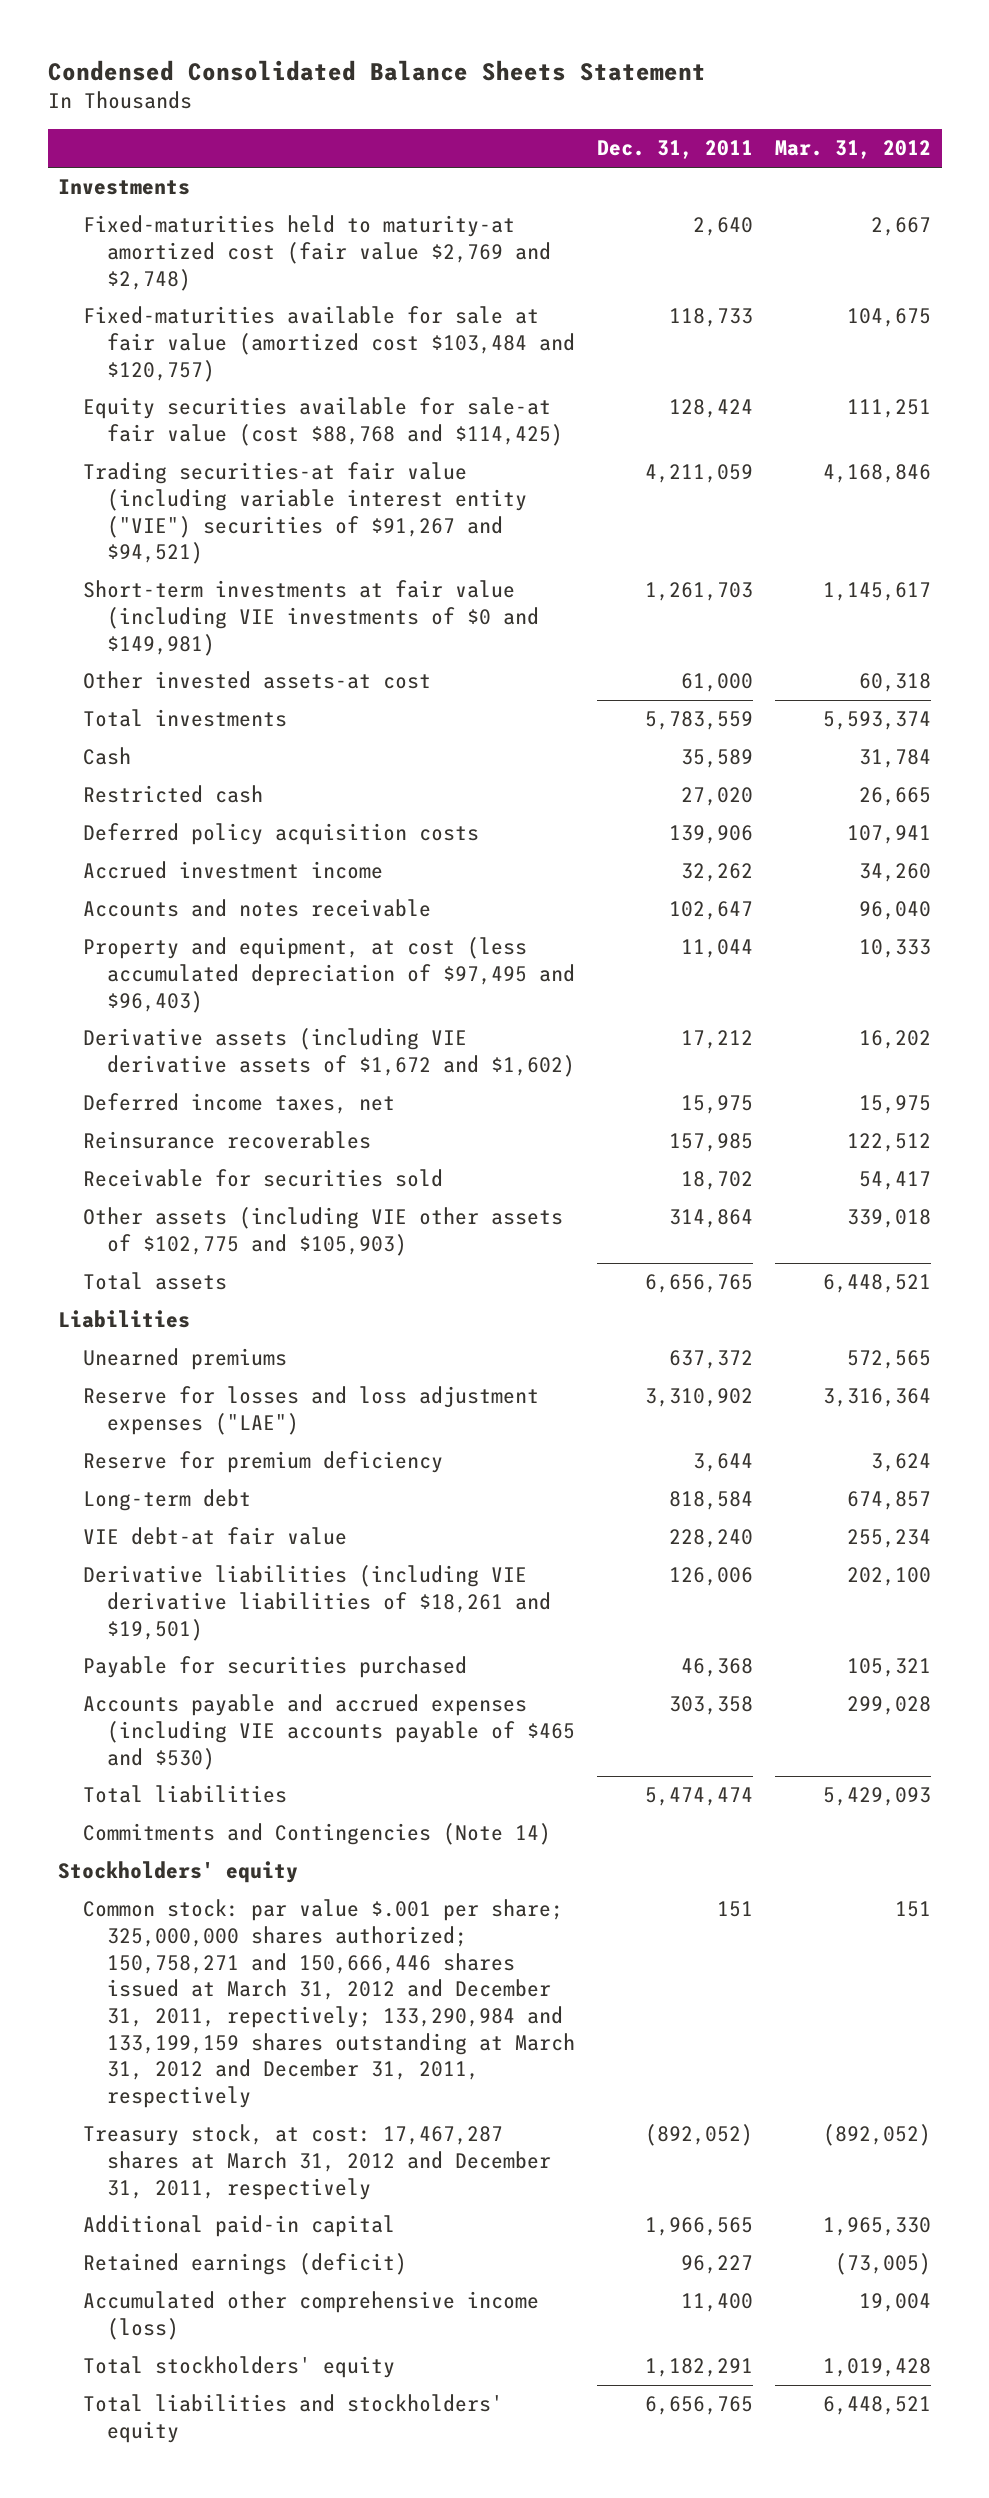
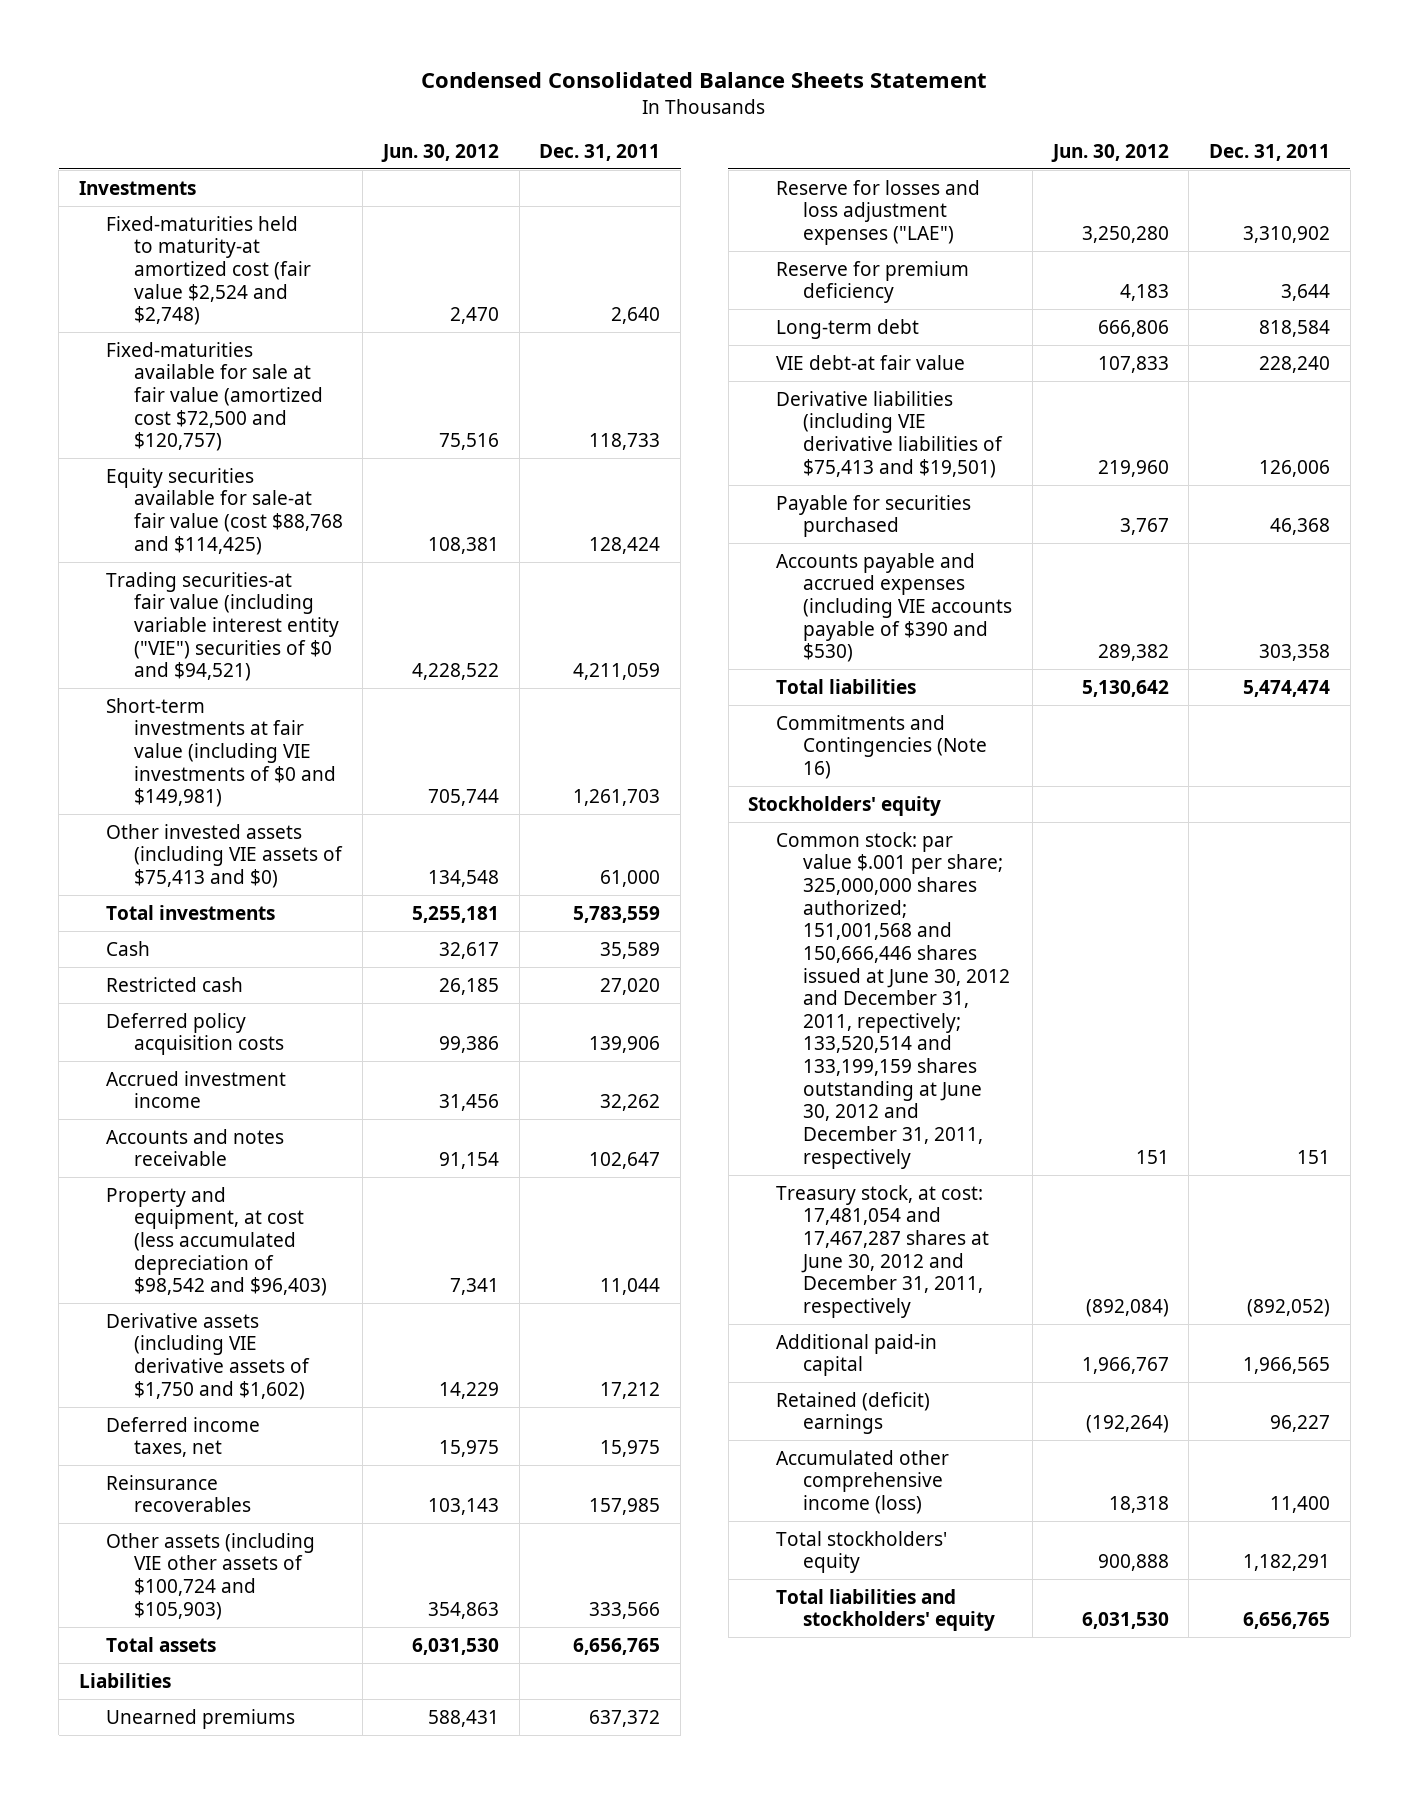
- | Dec. 31, 2011 | Mar. 31, 2012
+ | Jun. 30, 2012 | Dec. 31, 2011
- Fixed-maturities held to maturity-at amortized cost (fair value $2,769 and $2,748) | 2,640 | 2,667
- Fixed-maturities available for sale at fair value (amortized cost $103,484 and $120,757) | 118,733 | 104,675
+ Fixed-maturities held to maturity-at amortized cost (fair value $2,524 and $2,748) | 2,470 | 2,640
+ Fixed-maturities available for sale at fair value (amortized cost $72,500 and $120,757) | 75,516 | 118,733
- Trading securities-at fair value (including variable interest entity ("VIE") securities of $91,267 and $94,521) | 4,211,059 | 4,168,846
+ Trading securities-at fair value (including variable interest entity ("VIE") securities of $0 and $94,521) | 4,228,522 | 4,211,059
- Other invested assets-at cost | 61,000 | 60,318
+ Other invested assets (including VIE assets of $75,413 and $0) | 134,548 | 61,000
- Property and equipment, at cost (less accumulated depreciation of $97,495 and $96,403) | 11,044 | 10,333
- Derivative assets (including VIE derivative assets of $1,672 and $1,602) | 17,212 | 16,202
+ Property and equipment, at cost (less accumulated depreciation of $98,542 and $96,403) | 7,341 | 11,044
+ Derivative assets (including VIE derivative assets of $1,750 and $1,602) | 14,229 | 17,212
- Receivable for securities sold | 18,702 | 54,417
- Other assets (including VIE other assets of $102,775 and $105,903) | 314,864 | 339,018
+ Other assets (including VIE other assets of $100,724 and $105,903) | 354,863 | 333,566
- Derivative liabilities (including VIE derivative liabilities of $18,261 and $19,501) | 126,006 | 202,100
+ Derivative liabilities (including VIE derivative liabilities of $75,413 and $19,501) | 219,960 | 126,006
- Accounts payable and accrued expenses (including VIE accounts payable of $465 and $530) | 303,358 | 299,028
+ Accounts payable and accrued expenses (including VIE accounts payable of $390 and $530) | 289,382 | 303,358
- Commitments and Contingencies (Note 14)
+ Commitments and Contingencies (Note 16)
- Common stock: par value $.001 per share; 325,000,000 shares authorized; 150,758,271 and 150,666,446 shares issued at March 31, 2012 and December 31, 2011, repectively; 133,290,984 and 133,199,159 shares outstanding at March 31, 2012 and December 31, 2011, respectively | 151 | 151
- Treasury stock, at cost: 17,467,287 shares at March 31, 2012 and December 31, 2011, respectively | (892,052) | (892,052)
+ Common stock: par value $.001 per share; 325,000,000 shares authorized; 151,001,568 and 150,666,446 shares issued at June 30, 2012 and December 31, 2011, repectively; 133,520,514 and 133,199,159 shares outstanding at June 30, 2012 and December 31, 2011, respectively | 151 | 151
+ Treasury stock, at cost: 17,481,054 and 17,467,287 shares at June 30, 2012 and December 31, 2011, respectively | (892,084) | (892,052)
- Retained earnings (deficit) | 96,227 | (73,005)
+ Retained (deficit) earnings | (192,264) | 96,227

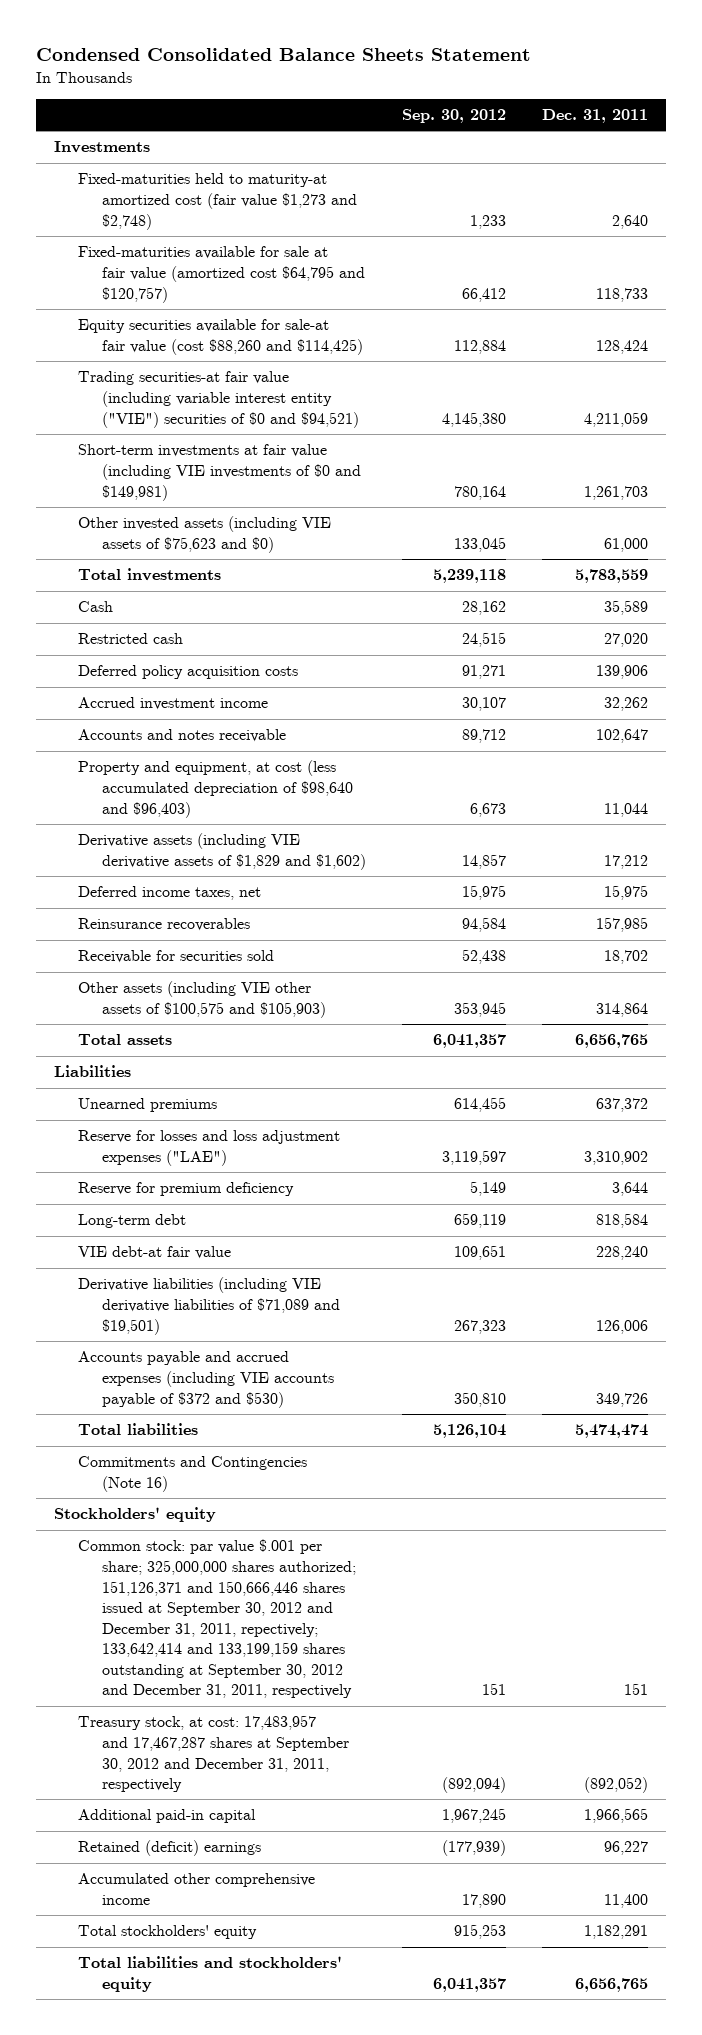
- | Jun. 30, 2012 | Dec. 31, 2011
+ | Sep. 30, 2012 | Dec. 31, 2011
- Fixed-maturities held to maturity-at amortized cost (fair value $2,524 and $2,748) | 2,470 | 2,640
- Fixed-maturities available for sale at fair value (amortized cost $72,500 and $120,757) | 75,516 | 118,733
- Equity securities available for sale-at fair value (cost $88,768 and $114,425) | 108,381 | 128,424
+ Fixed-maturities held to maturity-at amortized cost (fair value $1,273 and $2,748) | 1,233 | 2,640
+ Fixed-maturities available for sale at fair value (amortized cost $64,795 and $120,757) | 66,412 | 118,733
+ Equity securities available for sale-at fair value (cost $88,260 and $114,425) | 112,884 | 128,424
- Other invested assets (including VIE assets of $75,413 and $0) | 134,548 | 61,000
+ Other invested assets (including VIE assets of $75,623 and $0) | 133,045 | 61,000
- Property and equipment, at cost (less accumulated depreciation of $98,542 and $96,403) | 7,341 | 11,044
- Derivative assets (including VIE derivative assets of $1,750 and $1,602) | 14,229 | 17,212
+ Property and equipment, at cost (less accumulated depreciation of $98,640 and $96,403) | 6,673 | 11,044
+ Derivative assets (including VIE derivative assets of $1,829 and $1,602) | 14,857 | 17,212
- Other assets (including VIE other assets of $100,724 and $105,903) | 354,863 | 333,566
+ Receivable for securities sold | 52,438 | 18,702
+ Other assets (including VIE other assets of $100,575 and $105,903) | 353,945 | 314,864
- Derivative liabilities (including VIE derivative liabilities of $75,413 and $19,501) | 219,960 | 126,006
- Payable for securities purchased | 3,767 | 46,368
- Accounts payable and accrued expenses (including VIE accounts payable of $390 and $530) | 289,382 | 303,358
+ Derivative liabilities (including VIE derivative liabilities of $71,089 and $19,501) | 267,323 | 126,006
+ Accounts payable and accrued expenses (including VIE accounts payable of $372 and $530) | 350,810 | 349,726
- Common stock: par value $.001 per share; 325,000,000 shares authorized; 151,001,568 and 150,666,446 shares issued at June 30, 2012 and December 31, 2011, repectively; 133,520,514 and 133,199,159 shares outstanding at June 30, 2012 and December 31, 2011, respectively | 151 | 151
- Treasury stock, at cost: 17,481,054 and 17,467,287 shares at June 30, 2012 and December 31, 2011, respectively | (892,084) | (892,052)
+ Common stock: par value $.001 per share; 325,000,000 shares authorized; 151,126,371 and 150,666,446 shares issued at September 30, 2012 and December 31, 2011, repectively; 133,642,414 and 133,199,159 shares outstanding at September 30, 2012 and December 31, 2011, respectively | 151 | 151
+ Treasury stock, at cost: 17,483,957 and 17,467,287 shares at September 30, 2012 and December 31, 2011, respectively | (892,094) | (892,052)
- Accumulated other comprehensive income (loss) | 18,318 | 11,400
+ Accumulated other comprehensive income | 17,890 | 11,400

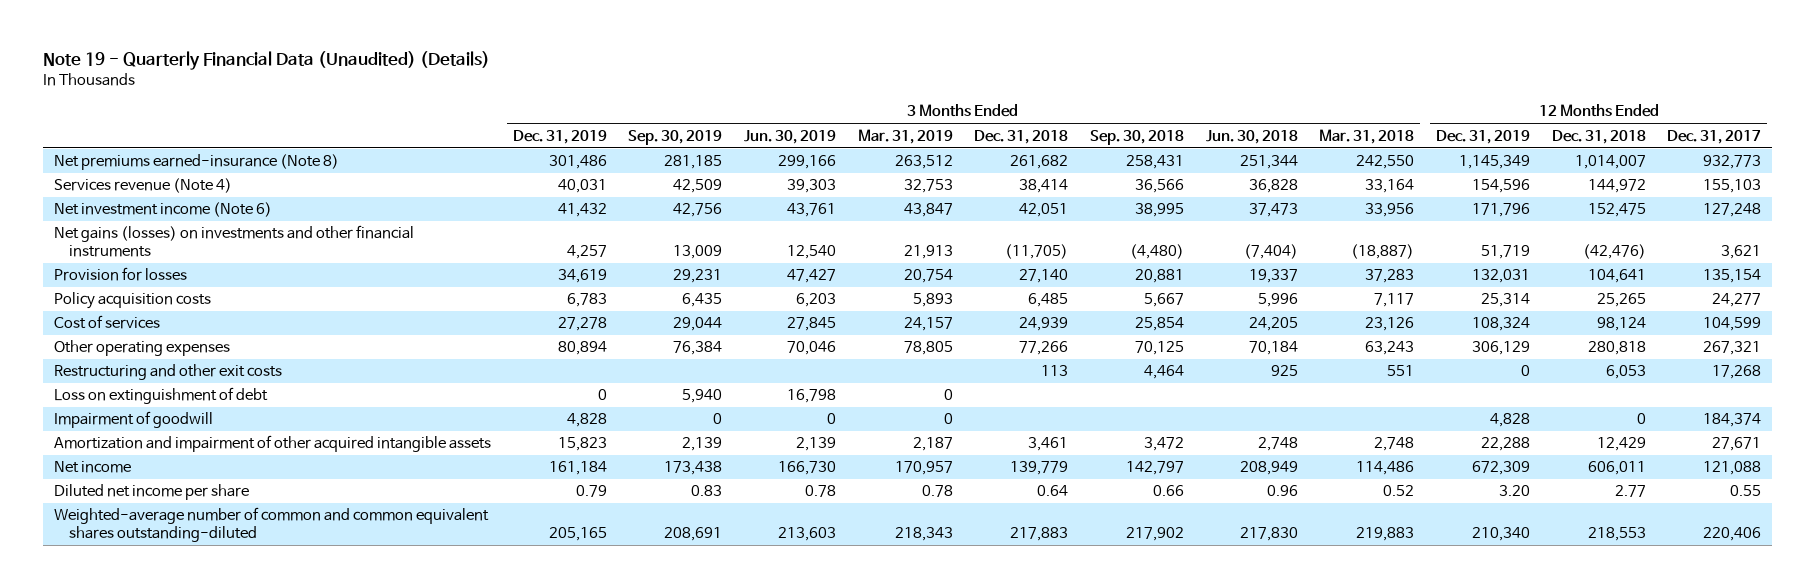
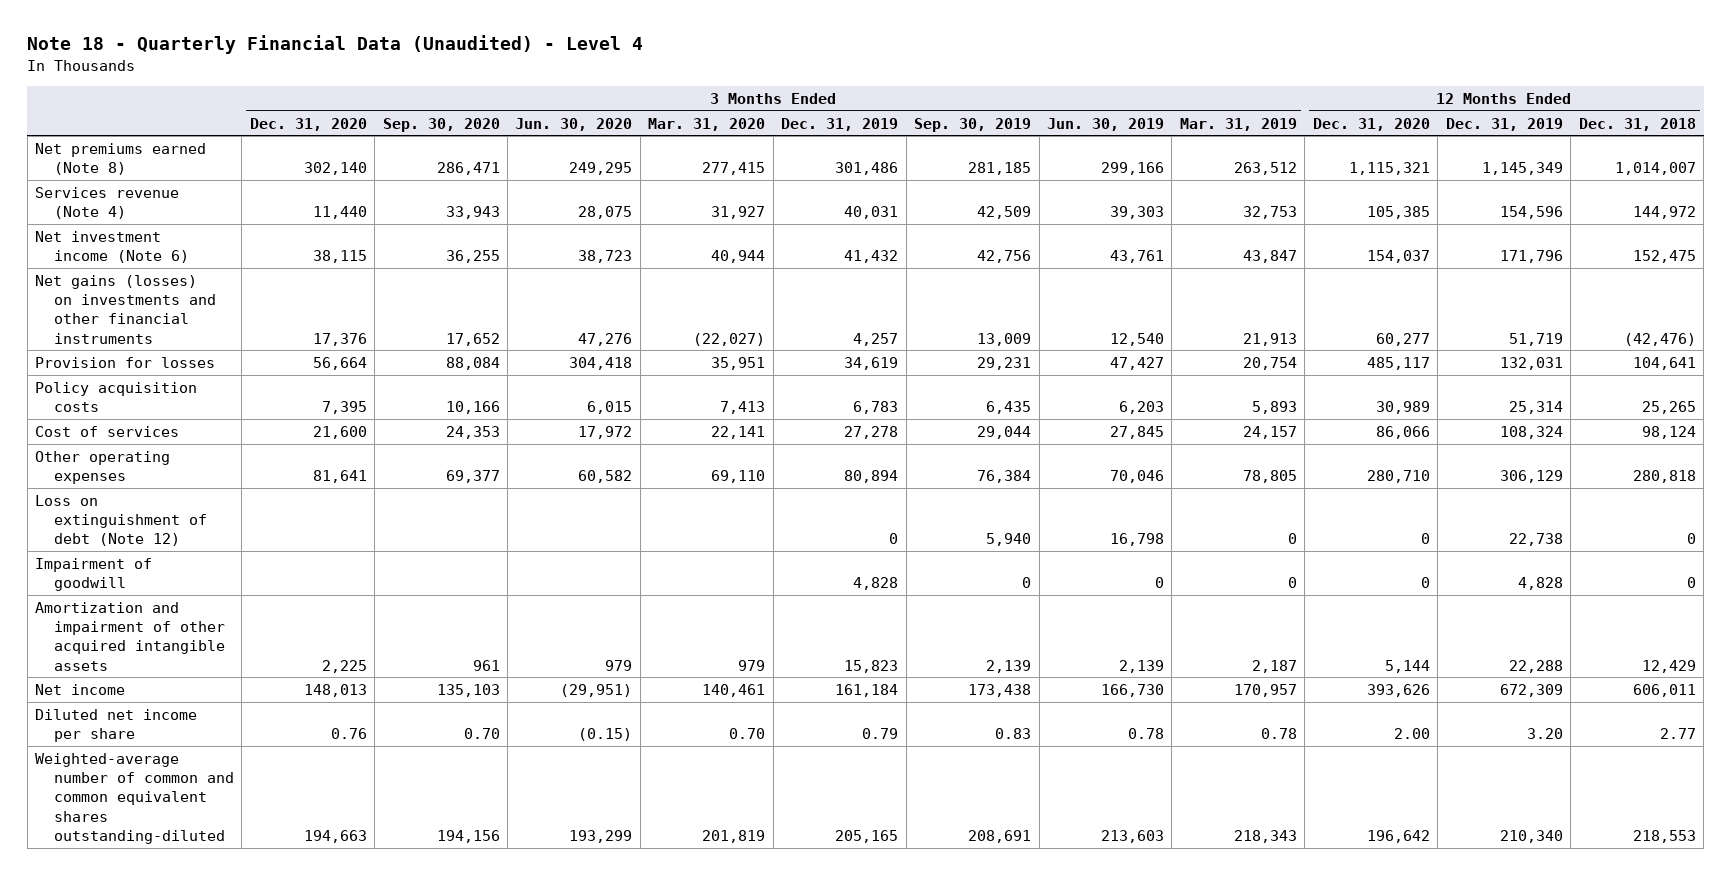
- Note 19 - Quarterly Financial Data (Unaudited) (Details)
+ Note 18 - Quarterly Financial Data (Unaudited) - Level 4
- | 3 Months Ended Dec. 31, 2019 | 3 Months Ended Sep. 30, 2019 | 3 Months Ended Jun. 30, 2019 | 3 Months Ended Mar. 31, 2019 | 3 Months Ended Dec. 31, 2018 | 3 Months Ended Sep. 30, 2018 | 3 Months Ended Jun. 30, 2018 | 3 Months Ended Mar. 31, 2018 | 12 Months Ended Dec. 31, 2019 | 12 Months Ended Dec. 31, 2018 | 12 Months Ended Dec. 31, 2017
+ | 3 Months Ended Dec. 31, 2020 | 3 Months Ended Sep. 30, 2020 | 3 Months Ended Jun. 30, 2020 | 3 Months Ended Mar. 31, 2020 | 3 Months Ended Dec. 31, 2019 | 3 Months Ended Sep. 30, 2019 | 3 Months Ended Jun. 30, 2019 | 3 Months Ended Mar. 31, 2019 | 12 Months Ended Dec. 31, 2020 | 12 Months Ended Dec. 31, 2019 | 12 Months Ended Dec. 31, 2018
- Net premiums earned-insurance (Note 8) | 301,486 | 281,185 | 299,166 | 263,512 | 261,682 | 258,431 | 251,344 | 242,550 | 1,145,349 | 1,014,007 | 932,773
+ Net premiums earned (Note 8) | 302,140 | 286,471 | 249,295 | 277,415 | 301,486 | 281,185 | 299,166 | 263,512 | 1,115,321 | 1,145,349 | 1,014,007
- Restructuring and other exit costs | | | | | 113 | 4,464 | 925 | 551 | 0 | 6,053 | 17,268
- Loss on extinguishment of debt | 0 | 5,940 | 16,798 | 0 | | | | | | |
+ Loss on extinguishment of debt (Note 12) | | | | | 0 | 5,940 | 16,798 | 0 | 0 | 22,738 | 0

